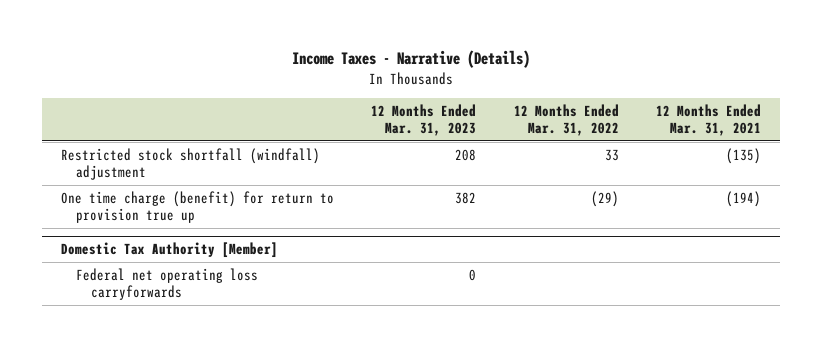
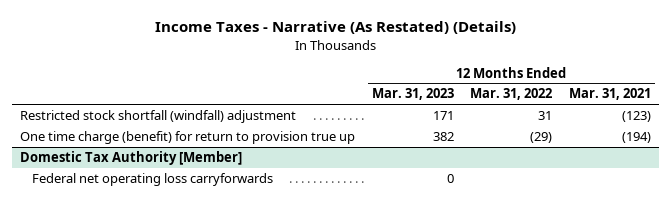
- Income Taxes - Narrative (Details)
+ Income Taxes - Narrative (As Restated) (Details)
- Restricted stock shortfall (windfall) adjustment | 208 | 33 | (135)
+ Restricted stock shortfall (windfall) adjustment | 171 | 31 | (123)

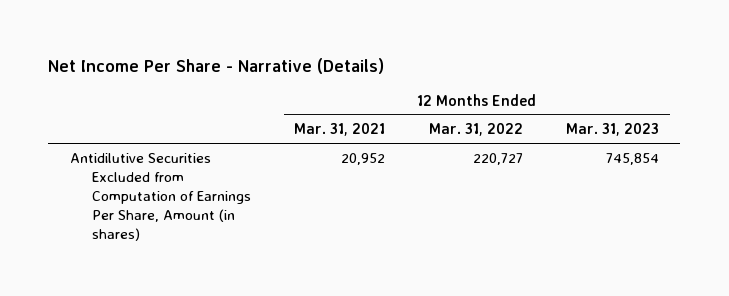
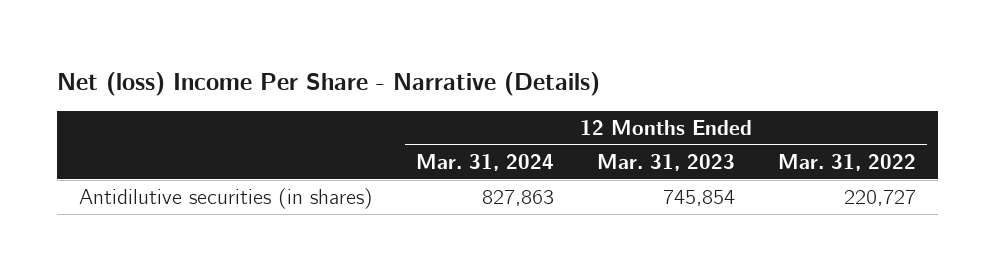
- Net Income Per Share - Narrative (Details)
+ Net (loss) Income Per Share - Narrative (Details)
- | 12 Months Ended Mar. 31, 2021 | 12 Months Ended Mar. 31, 2022 | 12 Months Ended Mar. 31, 2023
+ | 12 Months Ended Mar. 31, 2024 | 12 Months Ended Mar. 31, 2023 | 12 Months Ended Mar. 31, 2022
- Antidilutive Securities Excluded from Computation of Earnings Per Share, Amount (in shares) | 20,952 | 220,727 | 745,854
+ Antidilutive securities (in shares) | 827,863 | 745,854 | 220,727

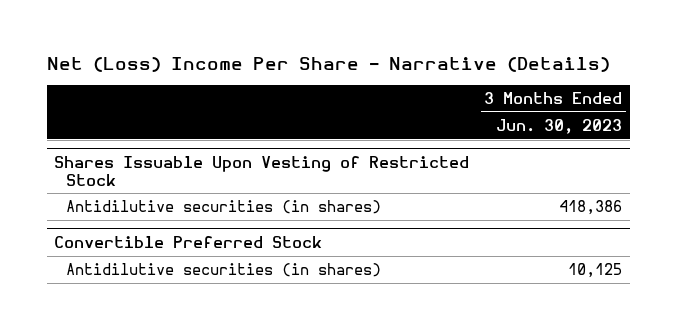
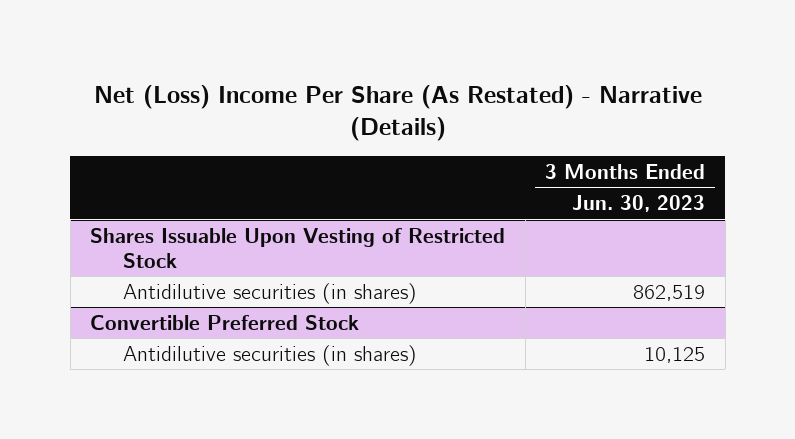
- Net (Loss) Income Per Share - Narrative (Details)
+ Net (Loss) Income Per Share (As Restated) - Narrative (Details)
@ Shares Issuable Upon Vesting of Restricted Stock
- Antidilutive securities (in shares) | 418,386
+ Antidilutive securities (in shares) | 862,519

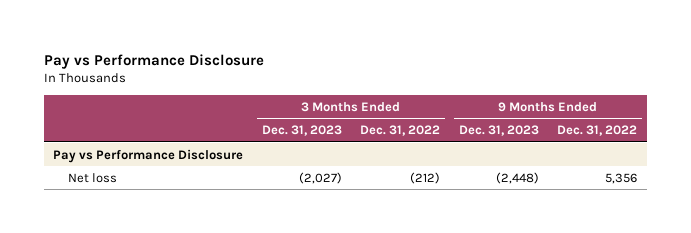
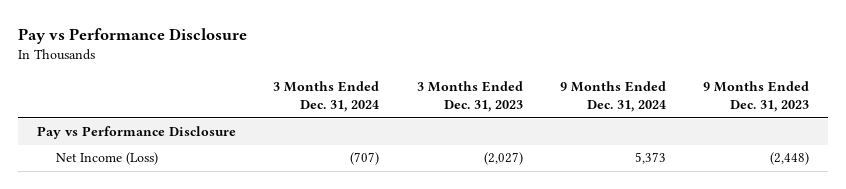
- | 3 Months Ended Dec. 31, 2023 | 3 Months Ended Dec. 31, 2022 | 9 Months Ended Dec. 31, 2023 | 9 Months Ended Dec. 31, 2022
+ | 3 Months Ended Dec. 31, 2024 | 3 Months Ended Dec. 31, 2023 | 9 Months Ended Dec. 31, 2024 | 9 Months Ended Dec. 31, 2023
- Net loss | (2,027) | (212) | (2,448) | 5,356
+ Net Income (Loss) | (707) | (2,027) | 5,373 | (2,448)

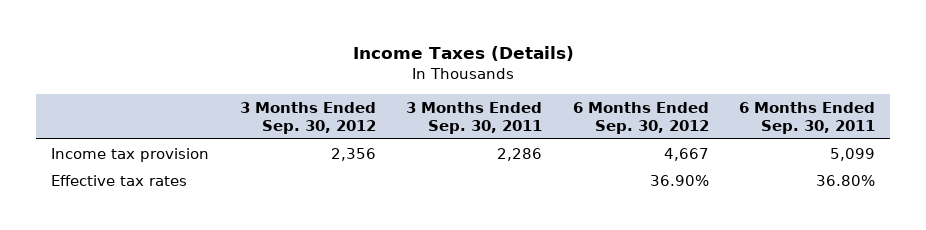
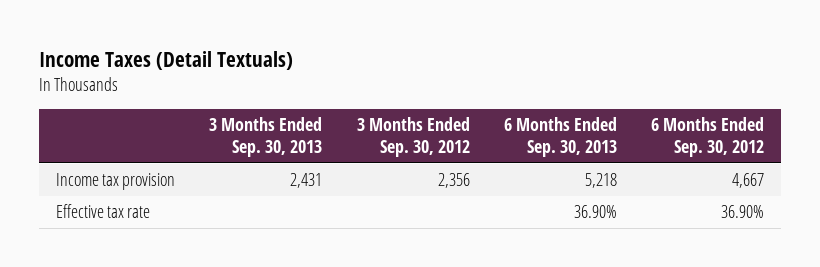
- Income Taxes (Details)
+ Income Taxes (Detail Textuals)
- | 3 Months Ended Sep. 30, 2012 | 3 Months Ended Sep. 30, 2011 | 6 Months Ended Sep. 30, 2012 | 6 Months Ended Sep. 30, 2011
+ | 3 Months Ended Sep. 30, 2013 | 3 Months Ended Sep. 30, 2012 | 6 Months Ended Sep. 30, 2013 | 6 Months Ended Sep. 30, 2012
- Effective tax rates | | | 36.90% | 36.80%
+ Effective tax rate | | | 36.90% | 36.90%

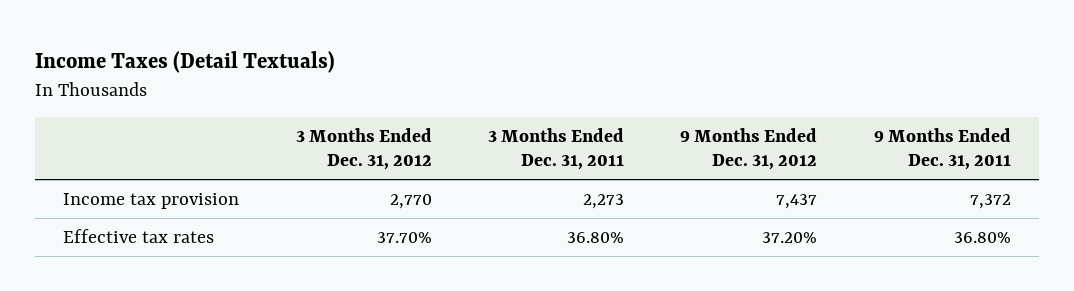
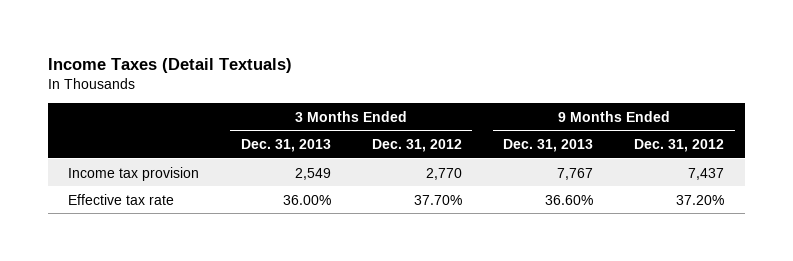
- | 3 Months Ended Dec. 31, 2012 | 3 Months Ended Dec. 31, 2011 | 9 Months Ended Dec. 31, 2012 | 9 Months Ended Dec. 31, 2011
+ | 3 Months Ended Dec. 31, 2013 | 3 Months Ended Dec. 31, 2012 | 9 Months Ended Dec. 31, 2013 | 9 Months Ended Dec. 31, 2012
- Effective tax rates | 37.70% | 36.80% | 37.20% | 36.80%
+ Effective tax rate | 36.00% | 37.70% | 36.60% | 37.20%

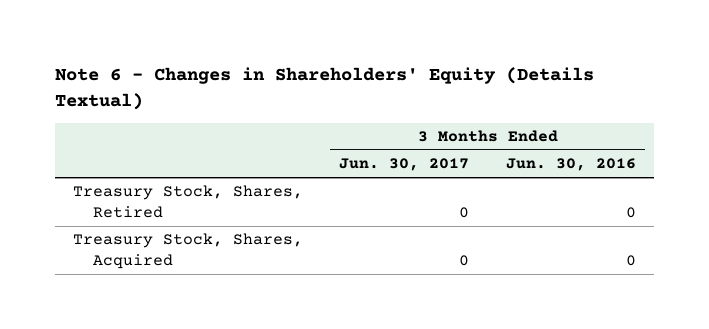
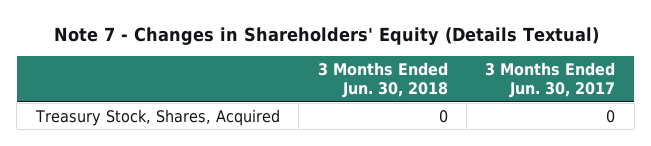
- Note 6 - Changes in Shareholders' Equity (Details Textual)
+ Note 7 - Changes in Shareholders' Equity (Details Textual)
- | 3 Months Ended Jun. 30, 2017 | 3 Months Ended Jun. 30, 2016
+ | 3 Months Ended Jun. 30, 2018 | 3 Months Ended Jun. 30, 2017
- Treasury Stock, Shares, Retired | 0 | 0

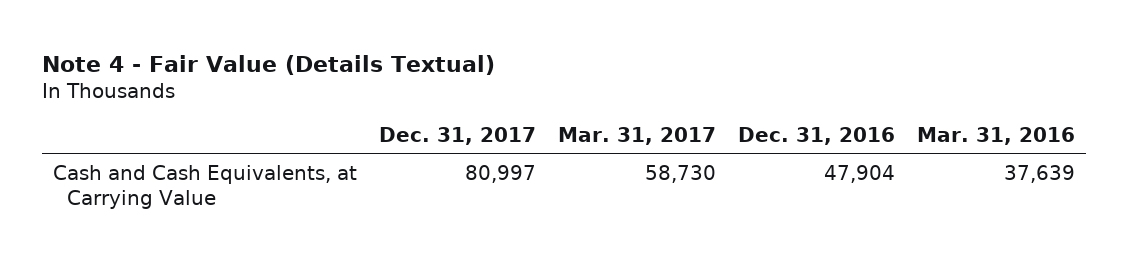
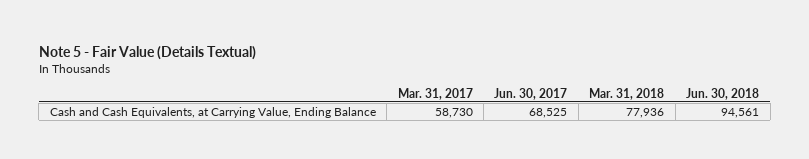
- Note 4 - Fair Value (Details Textual)
+ Note 5 - Fair Value (Details Textual)
- | Dec. 31, 2017 | Mar. 31, 2017 | Dec. 31, 2016 | Mar. 31, 2016
+ | Mar. 31, 2017 | Jun. 30, 2017 | Mar. 31, 2018 | Jun. 30, 2018
- Cash and Cash Equivalents, at Carrying Value | 80,997 | 58,730 | 47,904 | 37,639
+ Cash and Cash Equivalents, at Carrying Value, Ending Balance | 58,730 | 68,525 | 77,936 | 94,561

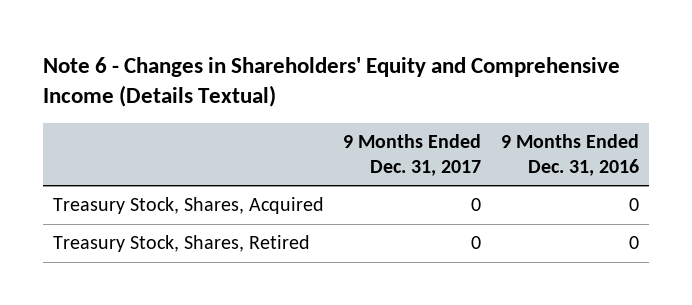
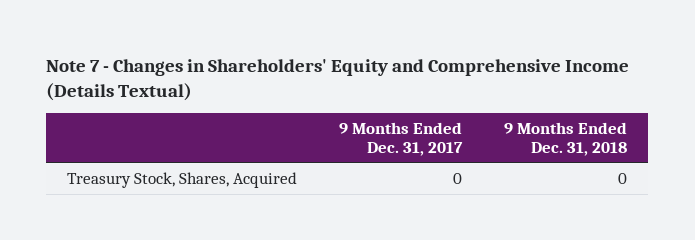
- Note 6 - Changes in Shareholders' Equity and Comprehensive Income (Details Textual)
+ Note 7 - Changes in Shareholders' Equity and Comprehensive Income (Details Textual)
- | 9 Months Ended Dec. 31, 2017 | 9 Months Ended Dec. 31, 2016
+ | 9 Months Ended Dec. 31, 2017 | 9 Months Ended Dec. 31, 2018
- Treasury Stock, Shares, Retired | 0 | 0

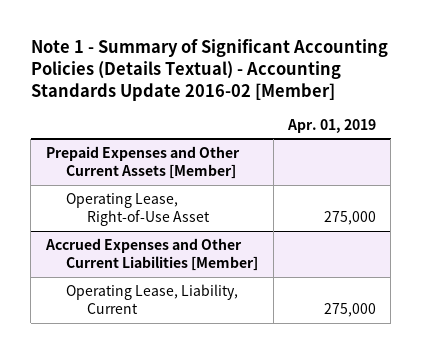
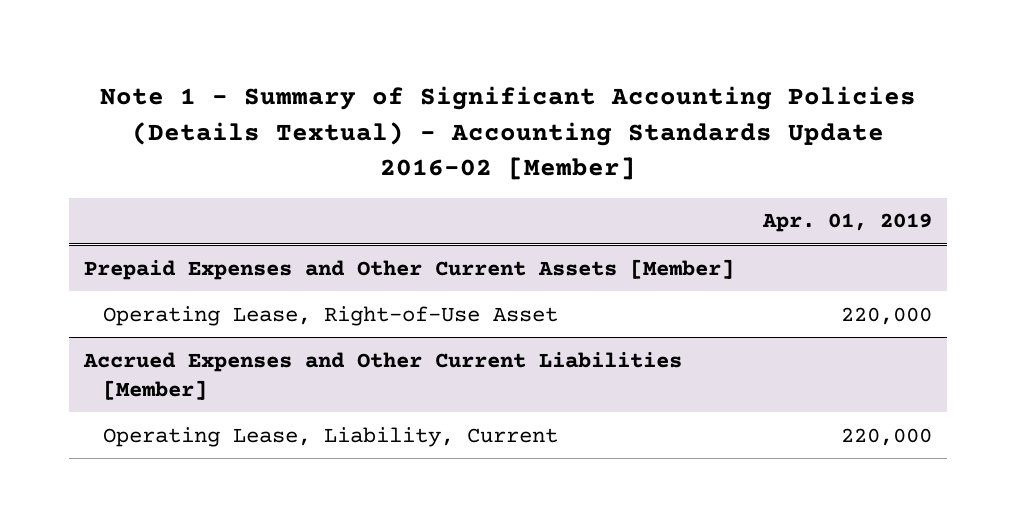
@ Prepaid Expenses and Other Current Assets [Member]
- Operating Lease, Right-of-Use Asset | 275,000
+ Operating Lease, Right-of-Use Asset | 220,000
@ Accrued Expenses and Other Current Liabilities [Member]
- Operating Lease, Liability, Current | 275,000
+ Operating Lease, Liability, Current | 220,000

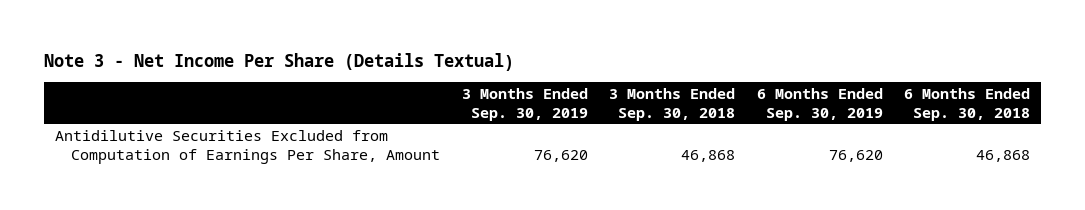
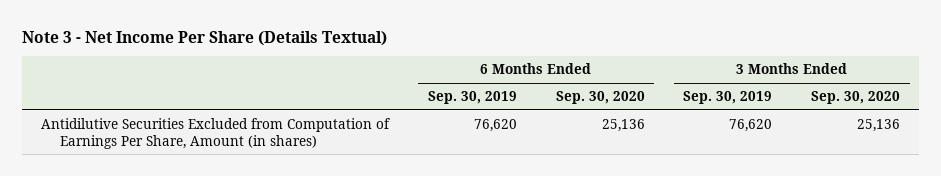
- | 3 Months Ended Sep. 30, 2019 | 3 Months Ended Sep. 30, 2018 | 6 Months Ended Sep. 30, 2019 | 6 Months Ended Sep. 30, 2018
+ | 6 Months Ended Sep. 30, 2019 | 6 Months Ended Sep. 30, 2020 | 3 Months Ended Sep. 30, 2019 | 3 Months Ended Sep. 30, 2020
- Antidilutive Securities Excluded from Computation of Earnings Per Share, Amount | 76,620 | 46,868 | 76,620 | 46,868
+ Antidilutive Securities Excluded from Computation of Earnings Per Share, Amount (in shares) | 76,620 | 25,136 | 76,620 | 25,136

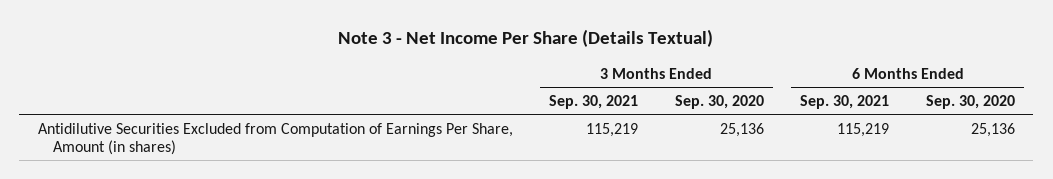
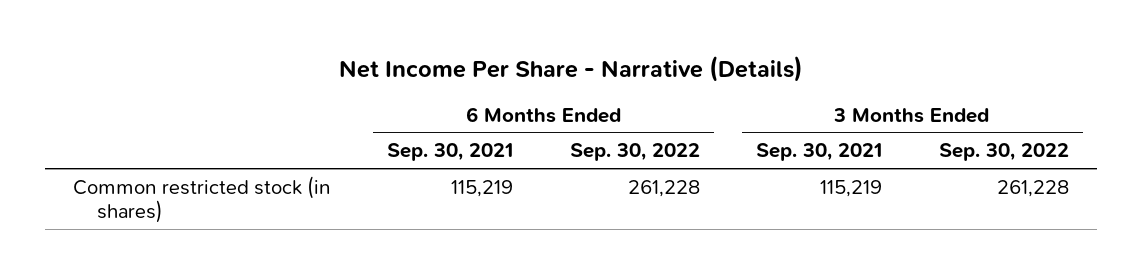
- Note 3 - Net Income Per Share (Details Textual)
+ Net Income Per Share - Narrative (Details)
- | 3 Months Ended Sep. 30, 2021 | 3 Months Ended Sep. 30, 2020 | 6 Months Ended Sep. 30, 2021 | 6 Months Ended Sep. 30, 2020
+ | 6 Months Ended Sep. 30, 2021 | 6 Months Ended Sep. 30, 2022 | 3 Months Ended Sep. 30, 2021 | 3 Months Ended Sep. 30, 2022
- Antidilutive Securities Excluded from Computation of Earnings Per Share, Amount (in shares) | 115,219 | 25,136 | 115,219 | 25,136
+ Common restricted stock (in shares) | 115,219 | 261,228 | 115,219 | 261,228

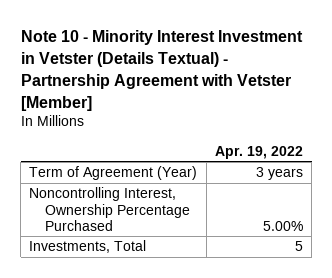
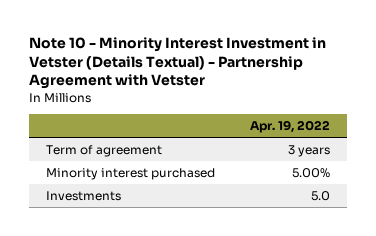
- Note 10 - Minority Interest Investment in Vetster (Details Textual) - Partnership Agreement with Vetster [Member]
+ Note 10 - Minority Interest Investment in Vetster (Details Textual) - Partnership Agreement with Vetster
- Term of Agreement (Year) | 3 years
- Noncontrolling Interest, Ownership Percentage Purchased | 5.00%
- Investments, Total | 5
+ Term of agreement | 3 years
+ Minority interest purchased | 5.00%
+ Investments | 5.0

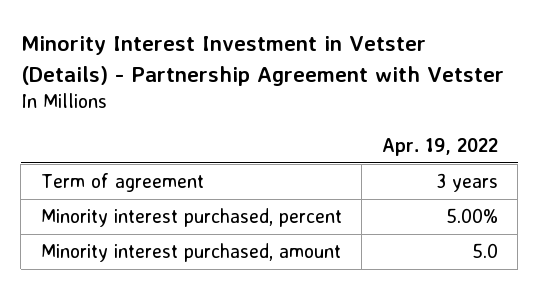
- Note 10 - Minority Interest Investment in Vetster (Details Textual) - Partnership Agreement with Vetster
+ Minority Interest Investment in Vetster (Details) - Partnership Agreement with Vetster
- Minority interest purchased | 5.00%
- Investments | 5.0
+ Minority interest purchased, percent | 5.00%
+ Minority interest purchased, amount | 5.0

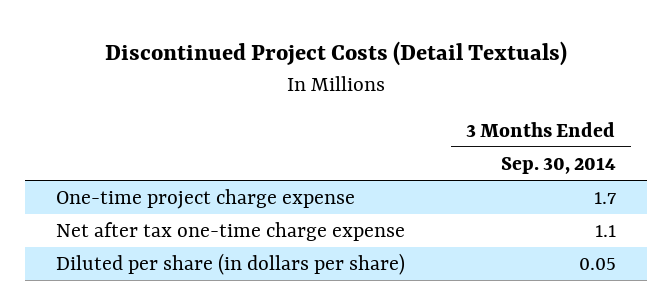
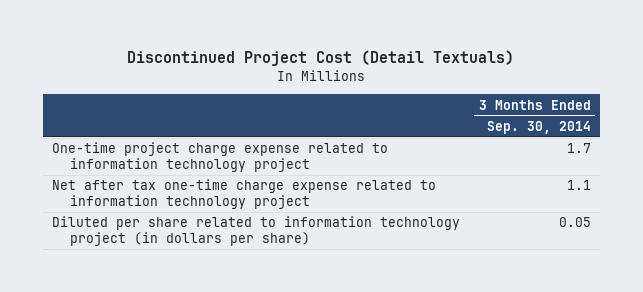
- Discontinued Project Costs (Detail Textuals)
+ Discontinued Project Cost (Detail Textuals)
- One-time project charge expense | 1.7
- Net after tax one-time charge expense | 1.1
- Diluted per share (in dollars per share) | 0.05
+ One-time project charge expense related to information technology project | 1.7
+ Net after tax one-time charge expense related to information technology project | 1.1
+ Diluted per share related to information technology project (in dollars per share) | 0.05

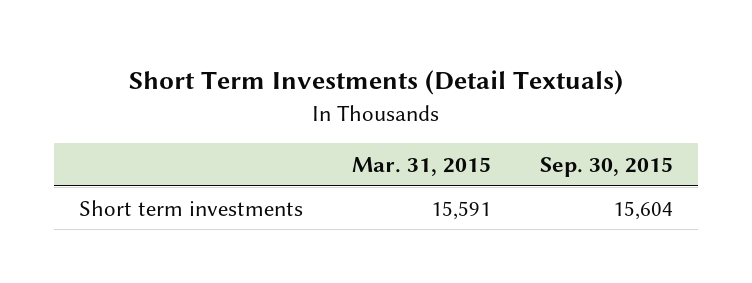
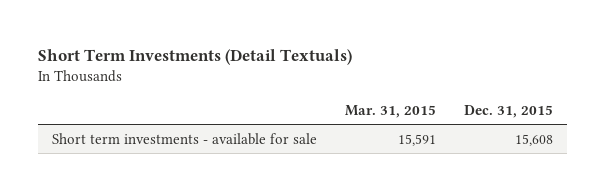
- | Mar. 31, 2015 | Sep. 30, 2015
+ | Mar. 31, 2015 | Dec. 31, 2015
- Short term investments | 15,591 | 15,604
+ Short term investments - available for sale | 15,591 | 15,608

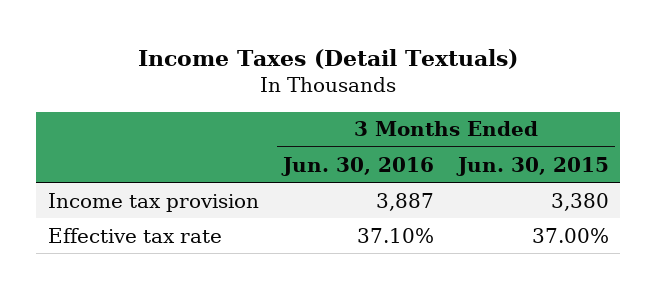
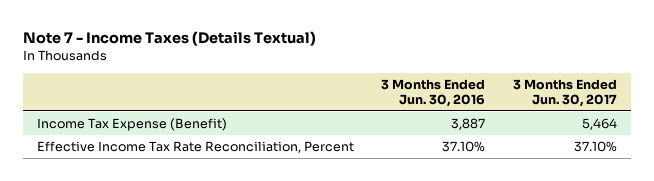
- Income Taxes (Detail Textuals)
+ Note 7 - Income Taxes (Details Textual)
- | 3 Months Ended Jun. 30, 2016 | 3 Months Ended Jun. 30, 2015
+ | 3 Months Ended Jun. 30, 2016 | 3 Months Ended Jun. 30, 2017
- Income tax provision | 3,887 | 3,380
- Effective tax rate | 37.10% | 37.00%
+ Income Tax Expense (Benefit) | 3,887 | 5,464
+ Effective Income Tax Rate Reconciliation, Percent | 37.10% | 37.10%

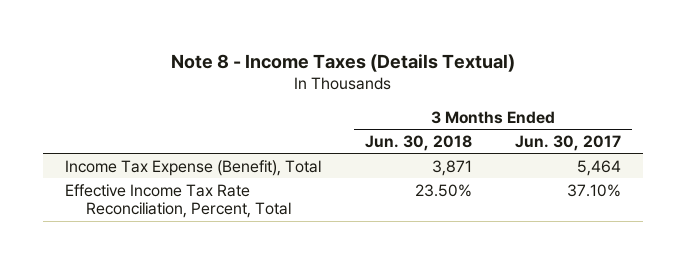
- Note 7 - Income Taxes (Details Textual)
+ Note 8 - Income Taxes (Details Textual)
- | 3 Months Ended Jun. 30, 2016 | 3 Months Ended Jun. 30, 2017
+ | 3 Months Ended Jun. 30, 2018 | 3 Months Ended Jun. 30, 2017
- Income Tax Expense (Benefit) | 3,887 | 5,464
- Effective Income Tax Rate Reconciliation, Percent | 37.10% | 37.10%
+ Income Tax Expense (Benefit), Total | 3,871 | 5,464
+ Effective Income Tax Rate Reconciliation, Percent, Total | 23.50% | 37.10%

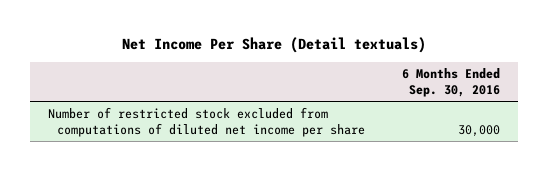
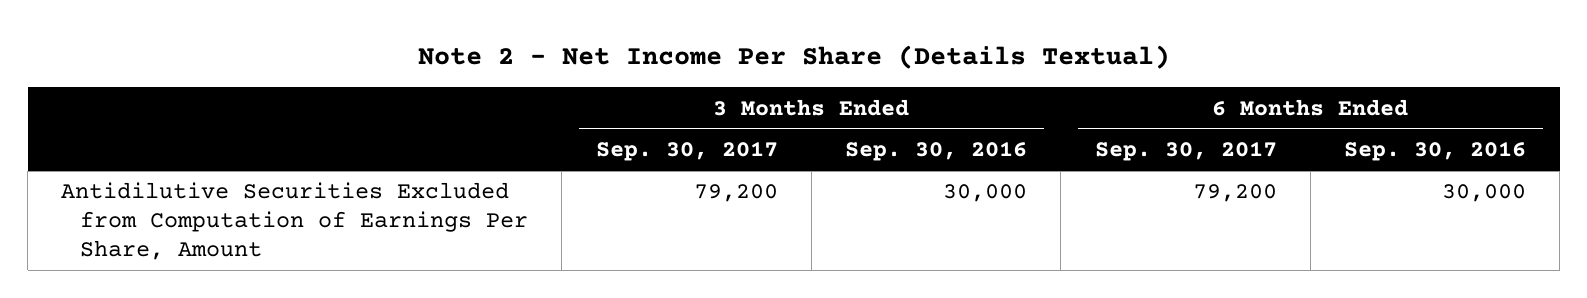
- Net Income Per Share (Detail textuals)
+ Note 2 - Net Income Per Share (Details Textual)
- | 6 Months Ended Sep. 30, 2016
+ | 3 Months Ended Sep. 30, 2017 | 3 Months Ended Sep. 30, 2016 | 6 Months Ended Sep. 30, 2017 | 6 Months Ended Sep. 30, 2016
- Number of restricted stock excluded from computations of diluted net income per share | 30,000
+ Antidilutive Securities Excluded from Computation of Earnings Per Share, Amount | 79,200 | 30,000 | 79,200 | 30,000

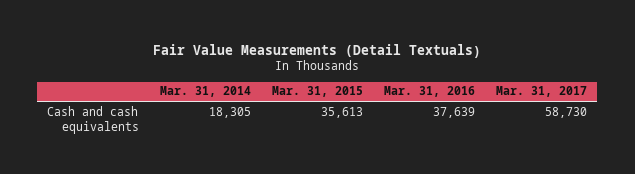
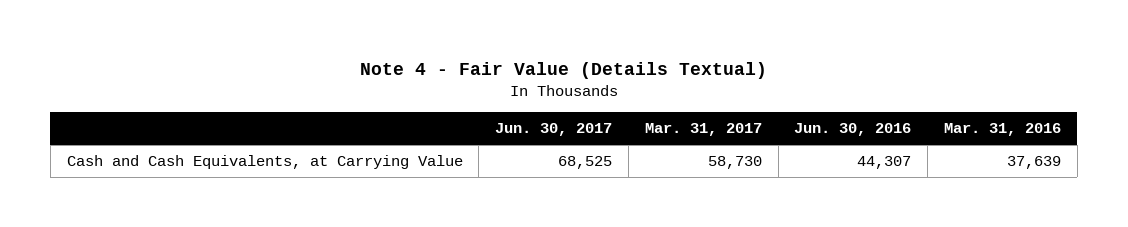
- Fair Value Measurements (Detail Textuals)
+ Note 4 - Fair Value (Details Textual)
- | Mar. 31, 2014 | Mar. 31, 2015 | Mar. 31, 2016 | Mar. 31, 2017
+ | Jun. 30, 2017 | Mar. 31, 2017 | Jun. 30, 2016 | Mar. 31, 2016
- Cash and cash equivalents | 18,305 | 35,613 | 37,639 | 58,730
+ Cash and Cash Equivalents, at Carrying Value | 68,525 | 58,730 | 44,307 | 37,639

